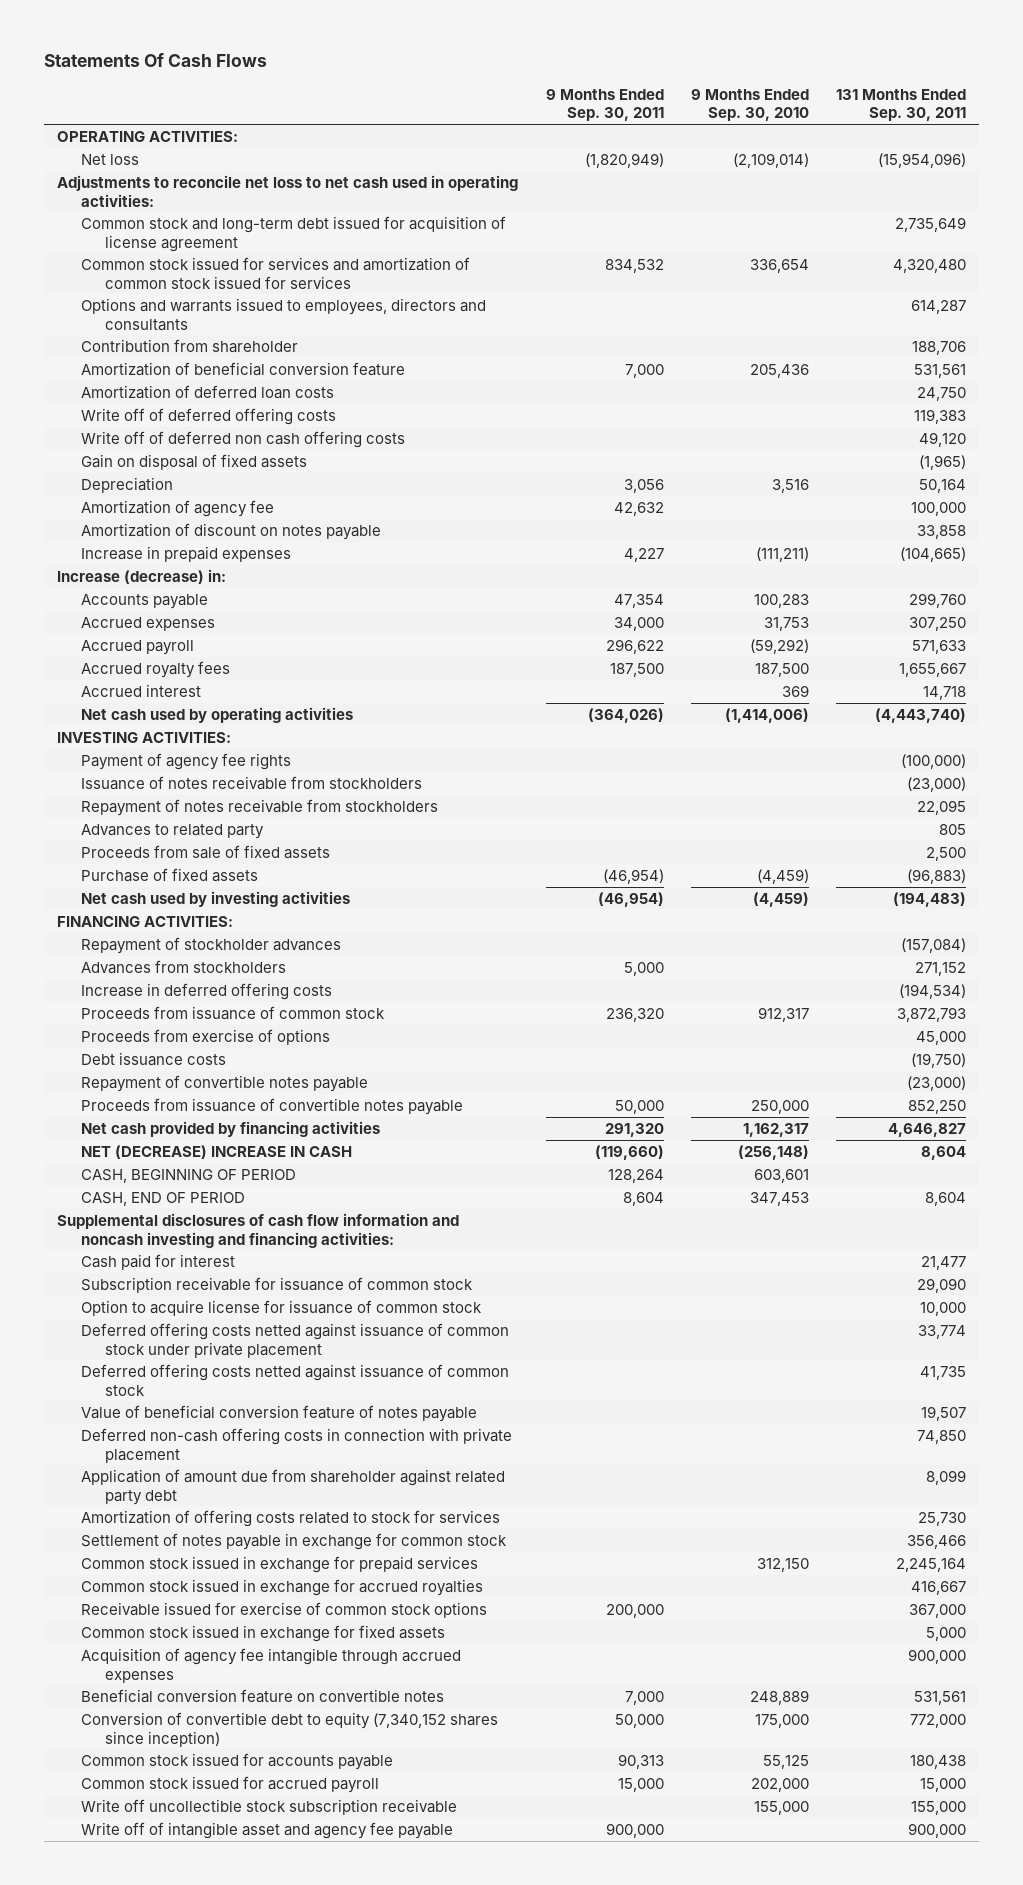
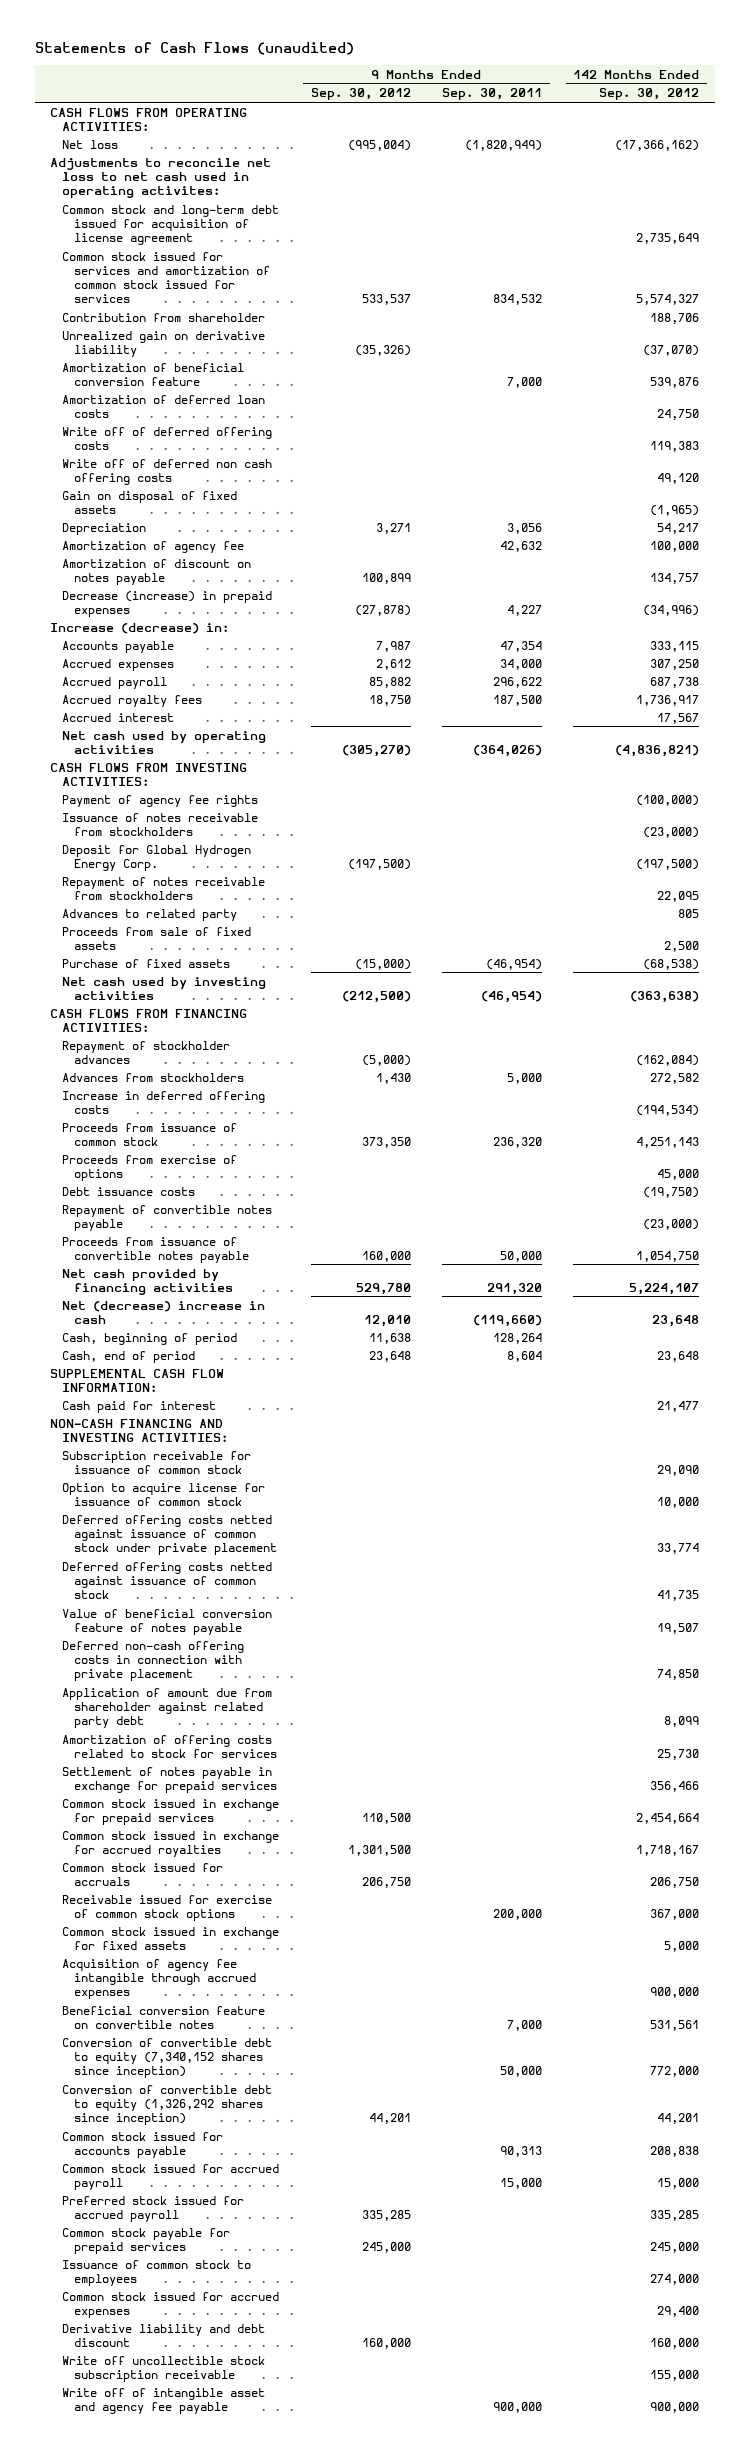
- Statements Of Cash Flows
+ Statements of Cash Flows (unaudited)
- | 9 Months Ended Sep. 30, 2011 | 9 Months Ended Sep. 30, 2010 | 131 Months Ended Sep. 30, 2011
+ | 9 Months Ended Sep. 30, 2012 | 9 Months Ended Sep. 30, 2011 | 142 Months Ended Sep. 30, 2012
- OPERATING ACTIVITIES:
+ CASH FLOWS FROM OPERATING ACTIVITIES:
- Adjustments to reconcile net loss to net cash used in operating activities:
+ Adjustments to reconcile net loss to net cash used in operating activites:
- Options and warrants issued to employees, directors and consultants | | | 614,287
+ Unrealized gain on derivative liability | (35,326) | | (37,070)
- Increase in prepaid expenses | 4,227 | (111,211) | (104,665)
+ Decrease (increase) in prepaid expenses | (27,878) | 4,227 | (34,996)
- INVESTING ACTIVITIES:
+ CASH FLOWS FROM INVESTING ACTIVITIES:
+ Deposit for Global Hydrogen Energy Corp. | (197,500) | | (197,500)
- FINANCING ACTIVITIES:
+ CASH FLOWS FROM FINANCING ACTIVITIES:
- NET (DECREASE) INCREASE IN CASH | (119,660) | (256,148) | 8,604
- CASH, BEGINNING OF PERIOD | 128,264 | 603,601 |
- CASH, END OF PERIOD | 8,604 | 347,453 | 8,604
- Supplemental disclosures of cash flow information and noncash investing and financing activities:
+ Net (decrease) increase in cash | 12,010 | (119,660) | 23,648
+ Cash, beginning of period | 11,638 | 128,264 |
+ Cash, end of period | 23,648 | 8,604 | 23,648
+ SUPPLEMENTAL CASH FLOW INFORMATION:
+ NON-CASH FINANCING AND INVESTING ACTIVITIES:
- Settlement of notes payable in exchange for common stock | | | 356,466
+ Settlement of notes payable in exchange for prepaid services | | | 356,466
+ Common stock issued for accruals | 206,750 | | 206,750
+ Conversion of convertible debt to equity (1,326,292 shares since inception) | 44,201 | | 44,201
+ Preferred stock issued for accrued payroll | 335,285 | | 335,285
+ Common stock payable for prepaid services | 245,000 | | 245,000
+ Issuance of common stock to employees | | | 274,000
+ Common stock issued for accrued expenses | | | 29,400
+ Derivative liability and debt discount | 160,000 | | 160,000

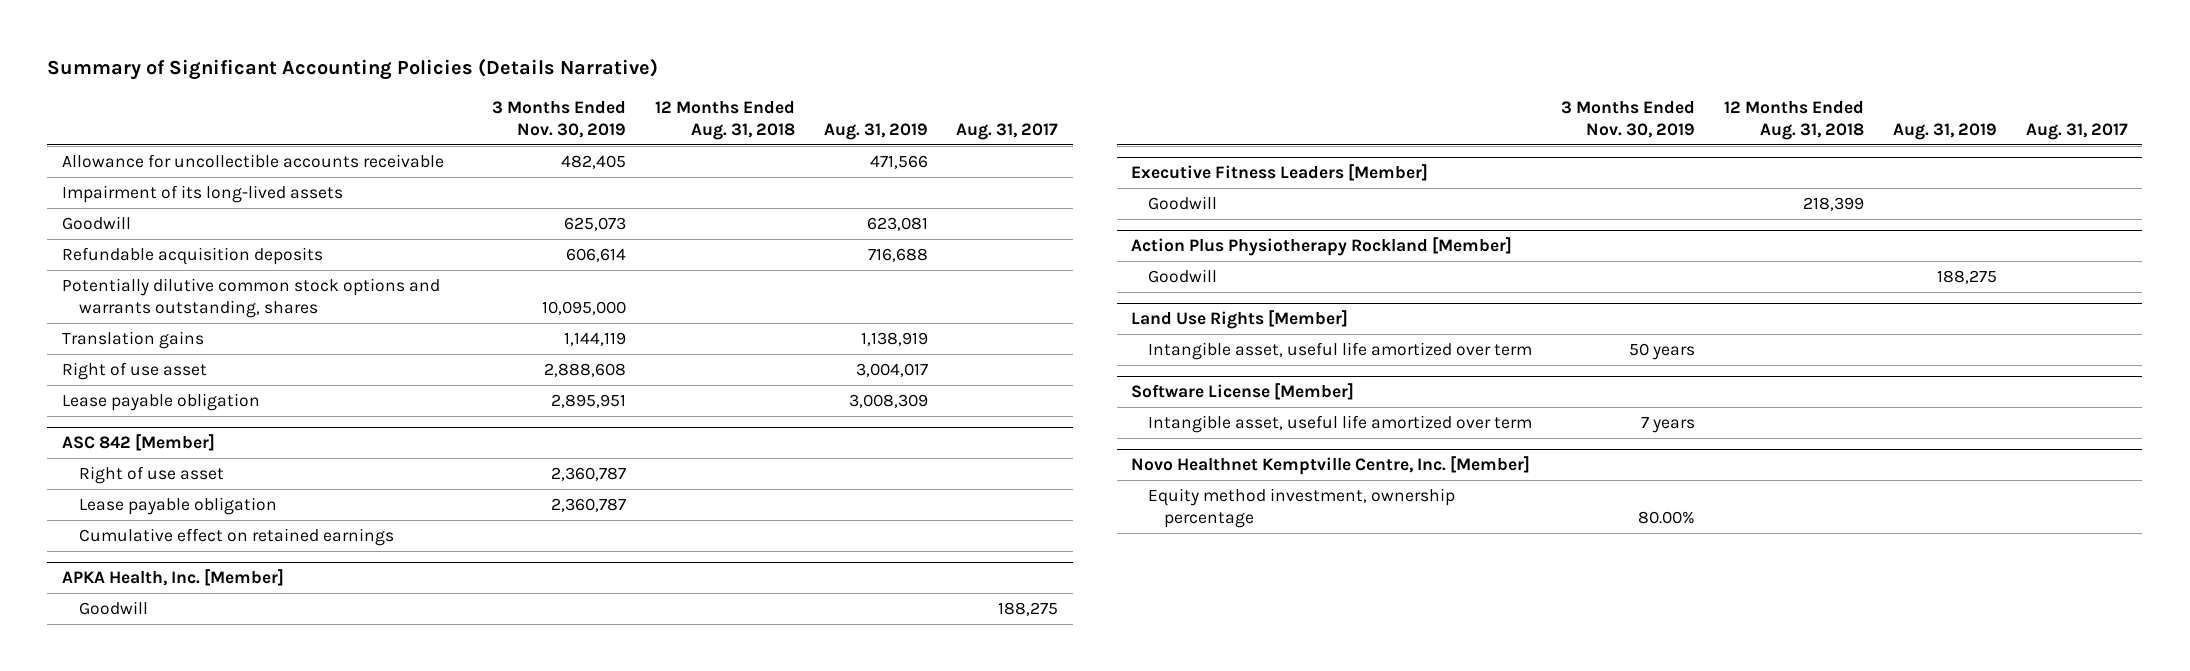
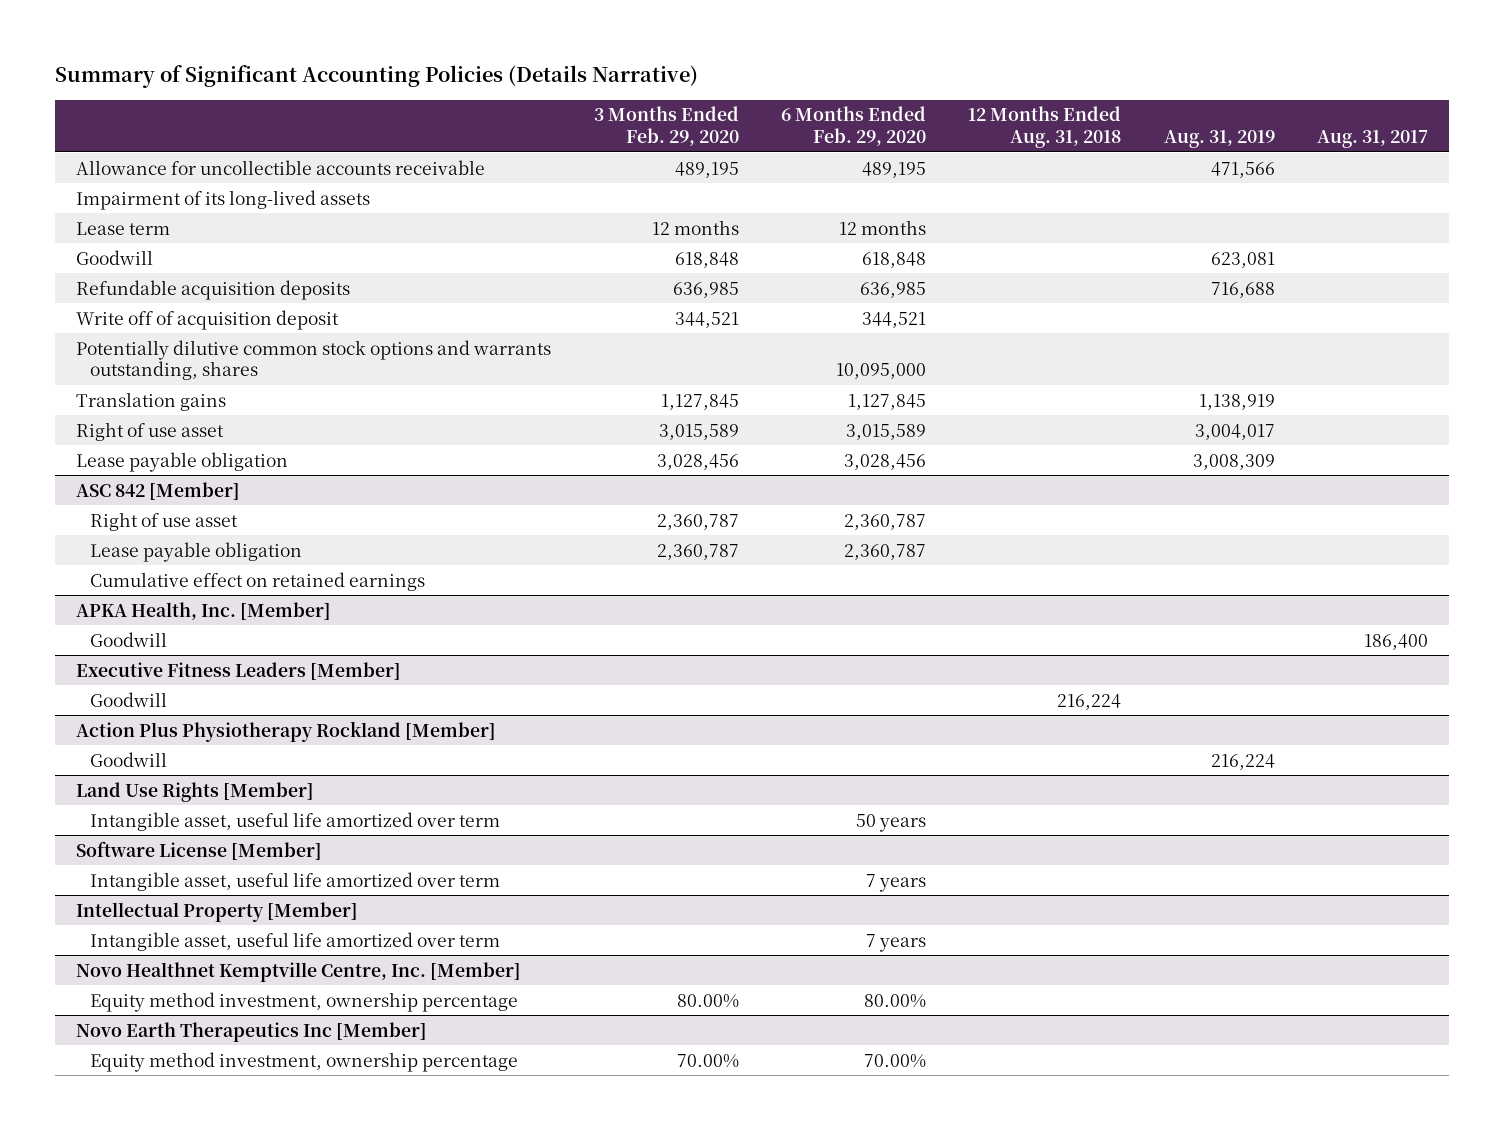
- | 3 Months Ended Nov. 30, 2019 | 12 Months Ended Aug. 31, 2018 | Aug. 31, 2019 | Aug. 31, 2017
+ | 3 Months Ended Feb. 29, 2020 | 6 Months Ended Feb. 29, 2020 | 12 Months Ended Aug. 31, 2018 | Aug. 31, 2019 | Aug. 31, 2017
+ Lease term | 12 months | 12 months | | |
+ Write off of acquisition deposit | 344,521 | 344,521 | | |
@ APKA Health, Inc. [Member]
- Goodwill | | | | 188,275
+ Goodwill | | | | | 186,400
@ Executive Fitness Leaders [Member]
- Goodwill | | 218,399 | |
+ Goodwill | | | 216,224 | |
@ Action Plus Physiotherapy Rockland [Member]
- Goodwill | | | 188,275 |
+ Goodwill | | | | 216,224 |
+ Intellectual Property [Member]
+ Intangible asset, useful life amortized over term | | 7 years | | |
+ Novo Earth Therapeutics Inc [Member]
+ Equity method investment, ownership percentage | 70.00% | 70.00% | | |

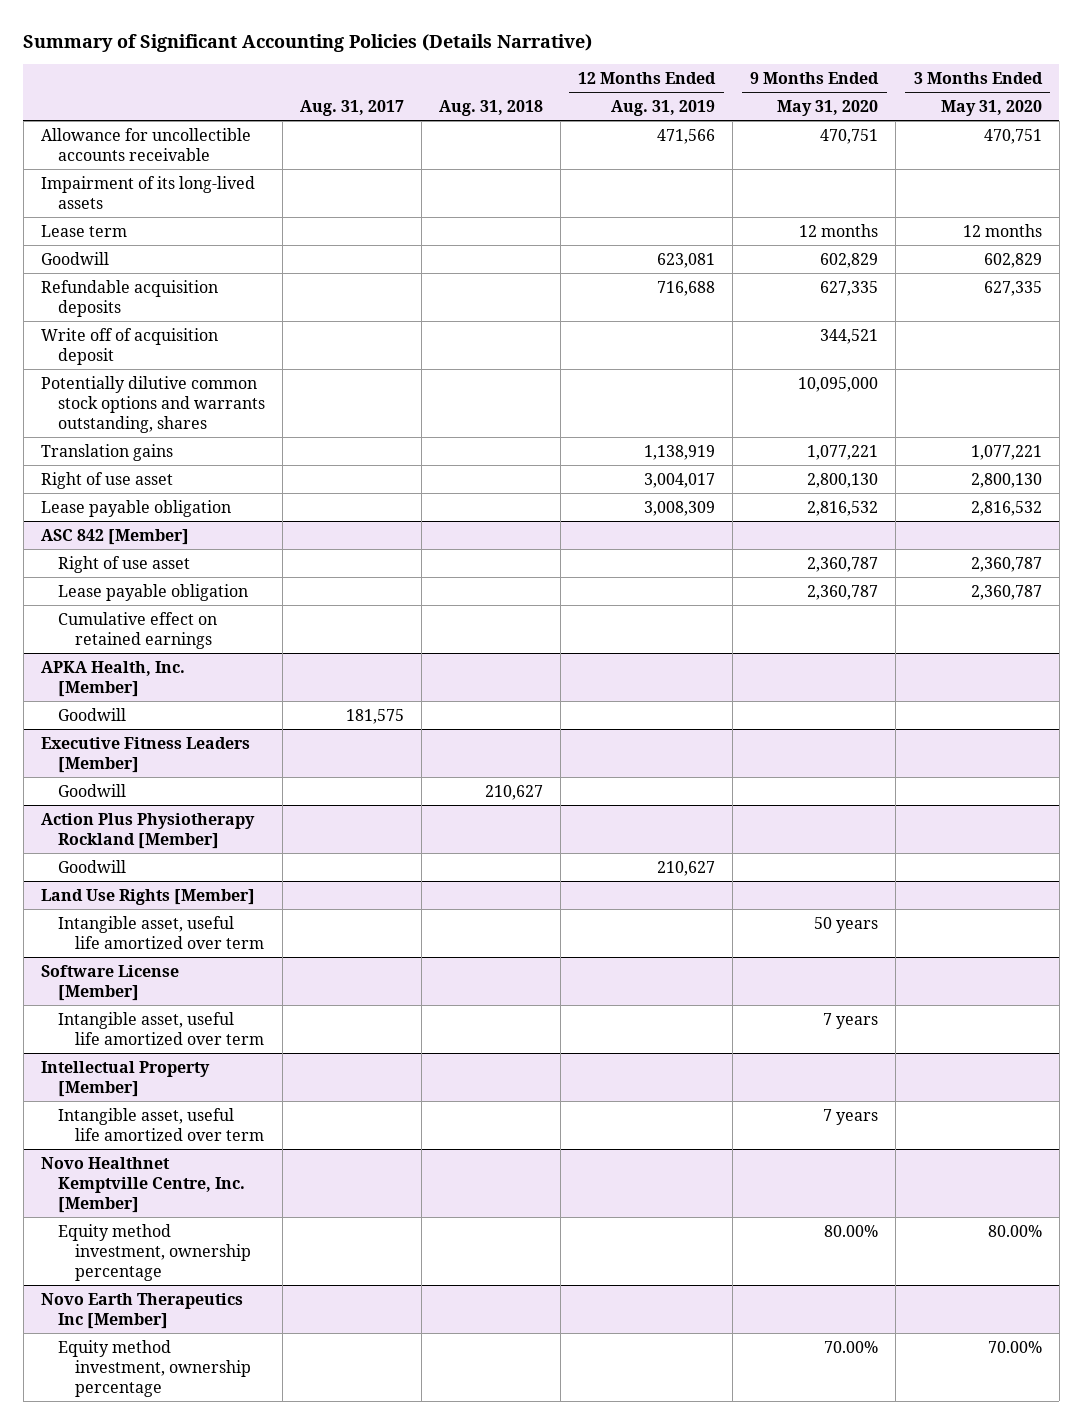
- | 3 Months Ended Feb. 29, 2020 | 6 Months Ended Feb. 29, 2020 | 12 Months Ended Aug. 31, 2018 | Aug. 31, 2019 | Aug. 31, 2017
+ | Aug. 31, 2017 | Aug. 31, 2018 | 12 Months Ended Aug. 31, 2019 | 9 Months Ended May 31, 2020 | 3 Months Ended May 31, 2020
@ APKA Health, Inc. [Member]
- Goodwill | | | | | 186,400
+ Goodwill | 181,575 | | | |

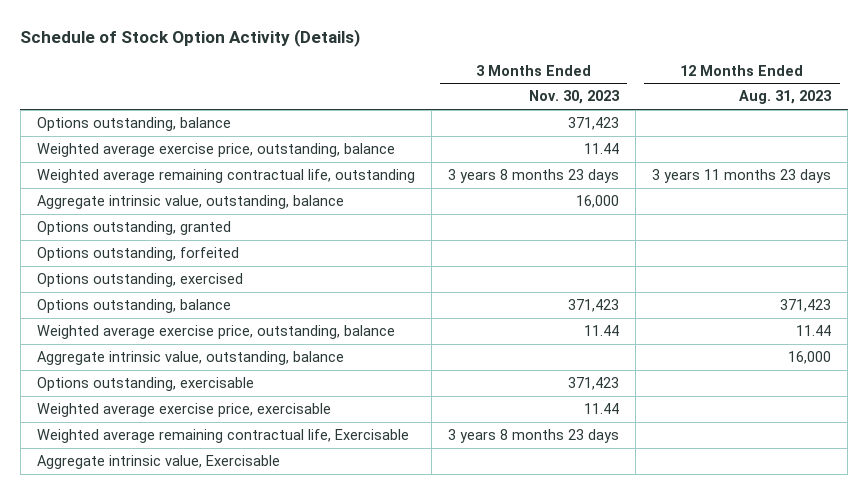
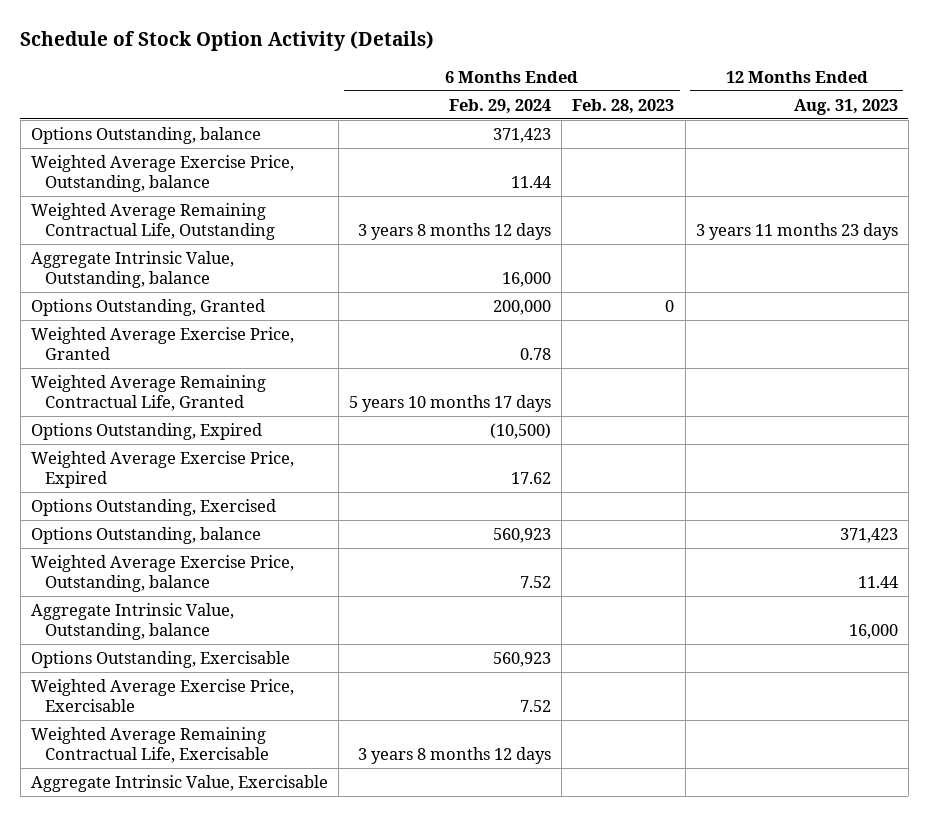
- | 3 Months Ended Nov. 30, 2023 | 12 Months Ended Aug. 31, 2023
+ | 6 Months Ended Feb. 29, 2024 | 6 Months Ended Feb. 28, 2023 | 12 Months Ended Aug. 31, 2023
- Options outstanding, balance | 371,423 |
- Weighted average exercise price, outstanding, balance | 11.44 |
- Weighted average remaining contractual life, outstanding | 3 years 8 months 23 days | 3 years 11 months 23 days
- Aggregate intrinsic value, outstanding, balance | 16,000 |
- Options outstanding, granted
- Options outstanding, forfeited
- Options outstanding, exercised
- Options outstanding, balance | 371,423 | 371,423
- Weighted average exercise price, outstanding, balance | 11.44 | 11.44
- Aggregate intrinsic value, outstanding, balance | | 16,000
- Options outstanding, exercisable | 371,423 |
- Weighted average exercise price, exercisable | 11.44 |
- Weighted average remaining contractual life, Exercisable | 3 years 8 months 23 days |
- Aggregate intrinsic value, Exercisable
+ Options Outstanding, balance | 371,423 | |
+ Weighted Average Exercise Price, Outstanding, balance | 11.44 | |
+ Weighted Average Remaining Contractual Life, Outstanding | 3 years 8 months 12 days | | 3 years 11 months 23 days
+ Aggregate Intrinsic Value, Outstanding, balance | 16,000 | |
+ Options Outstanding, Granted | 200,000 | 0 |
+ Weighted Average Exercise Price, Granted | 0.78 | |
+ Weighted Average Remaining Contractual Life, Granted | 5 years 10 months 17 days | |
+ Options Outstanding, Expired | (10,500) | |
+ Weighted Average Exercise Price, Expired | 17.62 | |
+ Options Outstanding, Exercised
+ Options Outstanding, balance | 560,923 | | 371,423
+ Weighted Average Exercise Price, Outstanding, balance | 7.52 | | 11.44
+ Aggregate Intrinsic Value, Outstanding, balance | | | 16,000
+ Options Outstanding, Exercisable | 560,923 | |
+ Weighted Average Exercise Price, Exercisable | 7.52 | |
+ Weighted Average Remaining Contractual Life, Exercisable | 3 years 8 months 12 days | |
+ Aggregate Intrinsic Value, Exercisable

